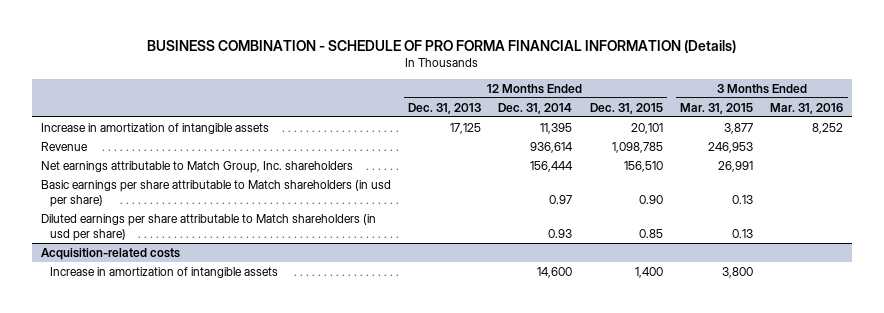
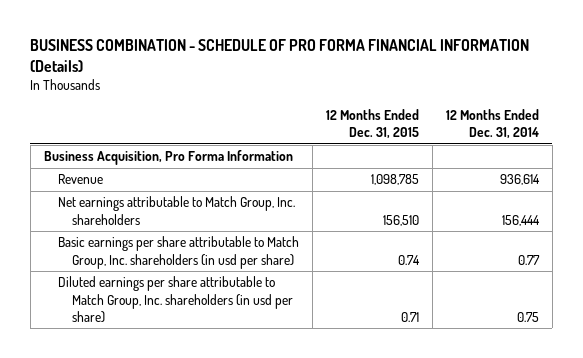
- | 12 Months Ended Dec. 31, 2013 | 12 Months Ended Dec. 31, 2014 | 12 Months Ended Dec. 31, 2015 | 3 Months Ended Mar. 31, 2015 | 3 Months Ended Mar. 31, 2016
+ | 12 Months Ended Dec. 31, 2015 | 12 Months Ended Dec. 31, 2014
- Increase in amortization of intangible assets | 17,125 | 11,395 | 20,101 | 3,877 | 8,252
+ Business Acquisition, Pro Forma Information
- Basic earnings per share attributable to Match shareholders (in usd per share) | | 0.97 | 0.90 | 0.13 |
- Diluted earnings per share attributable to Match shareholders (in usd per share) | | 0.93 | 0.85 | 0.13 |
- Acquisition-related costs
- Increase in amortization of intangible assets | | 14,600 | 1,400 | 3,800 |
+ Basic earnings per share attributable to Match Group, Inc. shareholders (in usd per share) | 0.74 | 0.77
+ Diluted earnings per share attributable to Match Group, Inc. shareholders (in usd per share) | 0.71 | 0.75

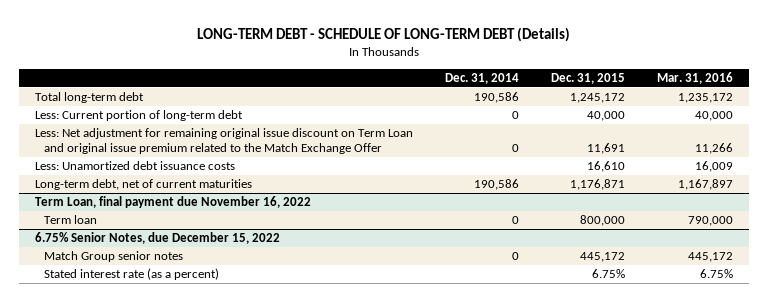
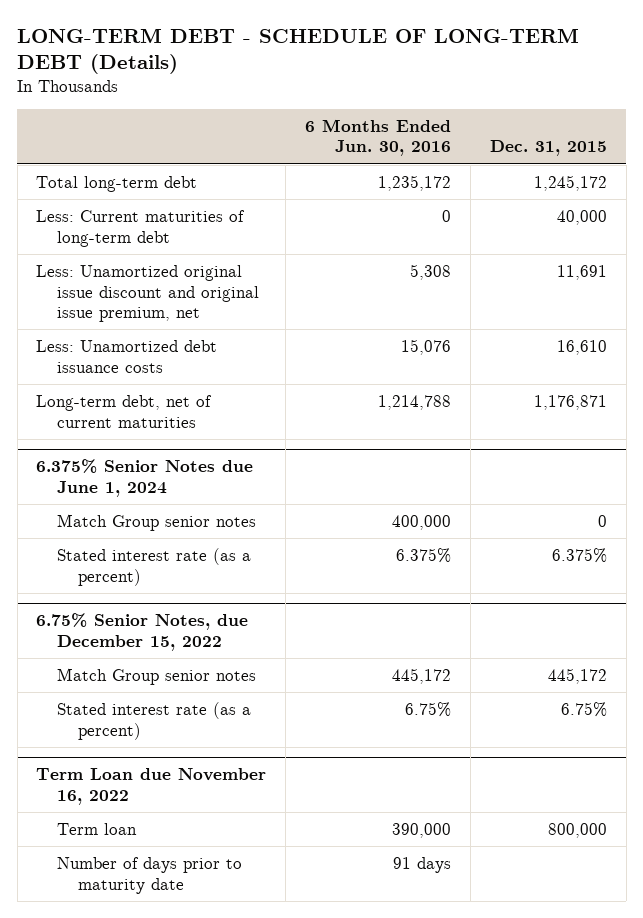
- | Dec. 31, 2014 | Dec. 31, 2015 | Mar. 31, 2016
+ | 6 Months Ended Jun. 30, 2016 | Dec. 31, 2015
- Less: Current portion of long-term debt | 0 | 40,000 | 40,000
- Less: Net adjustment for remaining original issue discount on Term Loan and original issue premium related to the Match Exchange Offer | 0 | 11,691 | 11,266
+ Less: Current maturities of long-term debt | 0 | 40,000
+ Less: Unamortized original issue discount and original issue premium, net | 5,308 | 11,691
- Term Loan, final payment due November 16, 2022
- Term loan | 0 | 800,000 | 790,000
+ 6.375% Senior Notes due June 1, 2024
+ Match Group senior notes | 400,000 | 0
+ Stated interest rate (as a percent) | 6.375% | 6.375%
+ Term Loan due November 16, 2022
+ Term loan | 390,000 | 800,000
+ Number of days prior to maturity date | 91 days |

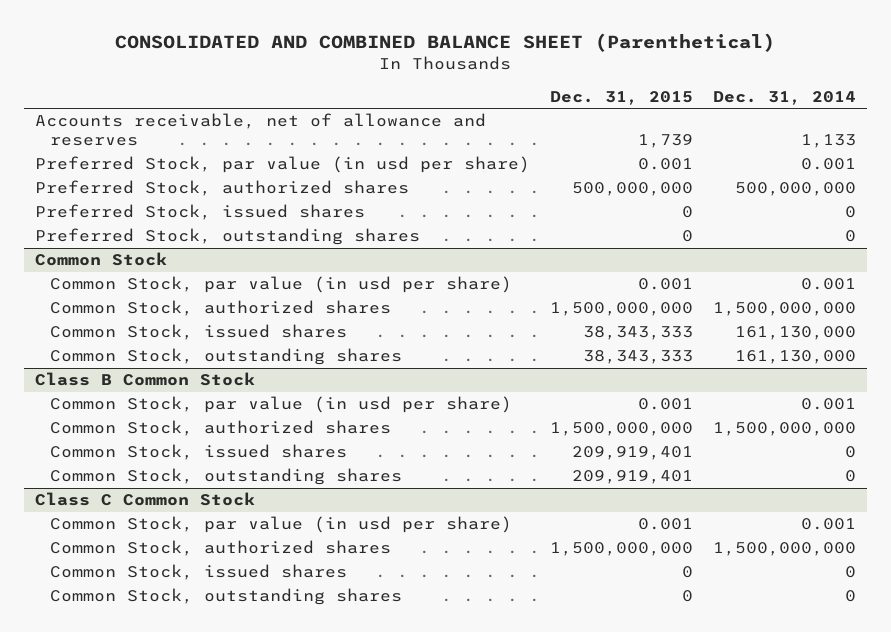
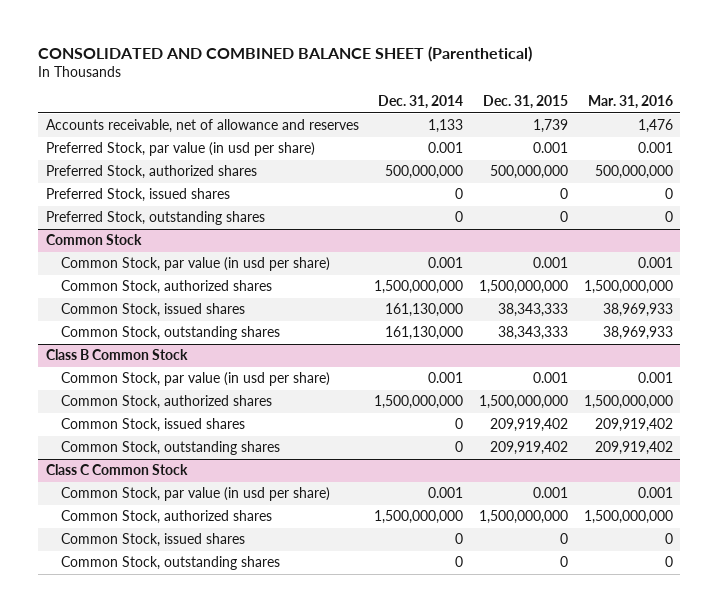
- | Dec. 31, 2015 | Dec. 31, 2014
+ | Dec. 31, 2014 | Dec. 31, 2015 | Mar. 31, 2016
@ Class B Common Stock
- Common Stock, issued shares | 209,919,401 | 0
- Common Stock, outstanding shares | 209,919,401 | 0
+ Common Stock, issued shares | 0 | 209,919,402 | 209,919,402
+ Common Stock, outstanding shares | 0 | 209,919,402 | 209,919,402

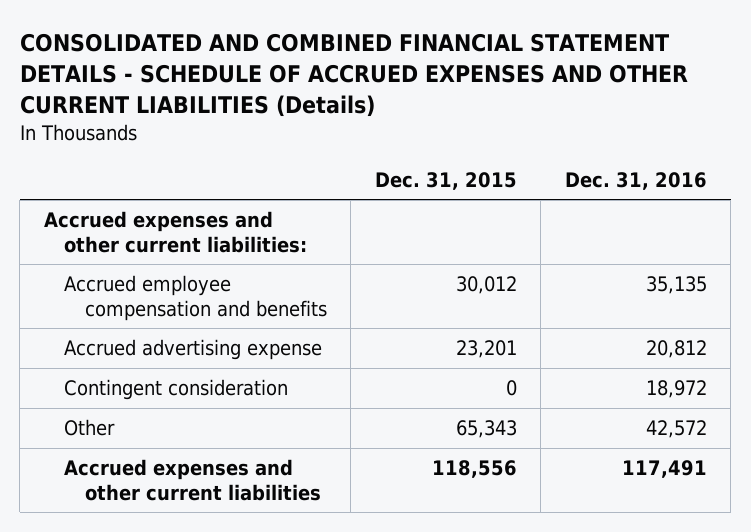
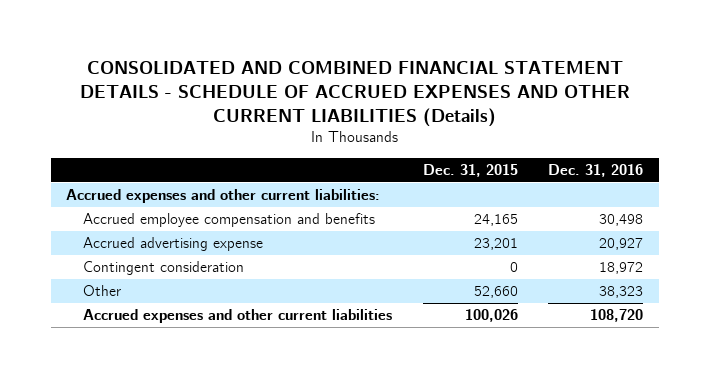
- Accrued employee compensation and benefits | 30,012 | 35,135
- Accrued advertising expense | 23,201 | 20,812
+ Accrued employee compensation and benefits | 24,165 | 30,498
+ Accrued advertising expense | 23,201 | 20,927
- Other | 65,343 | 42,572
- Accrued expenses and other current liabilities | 118,556 | 117,491
+ Other | 52,660 | 38,323
+ Accrued expenses and other current liabilities | 100,026 | 108,720

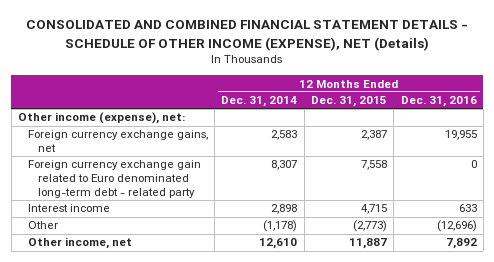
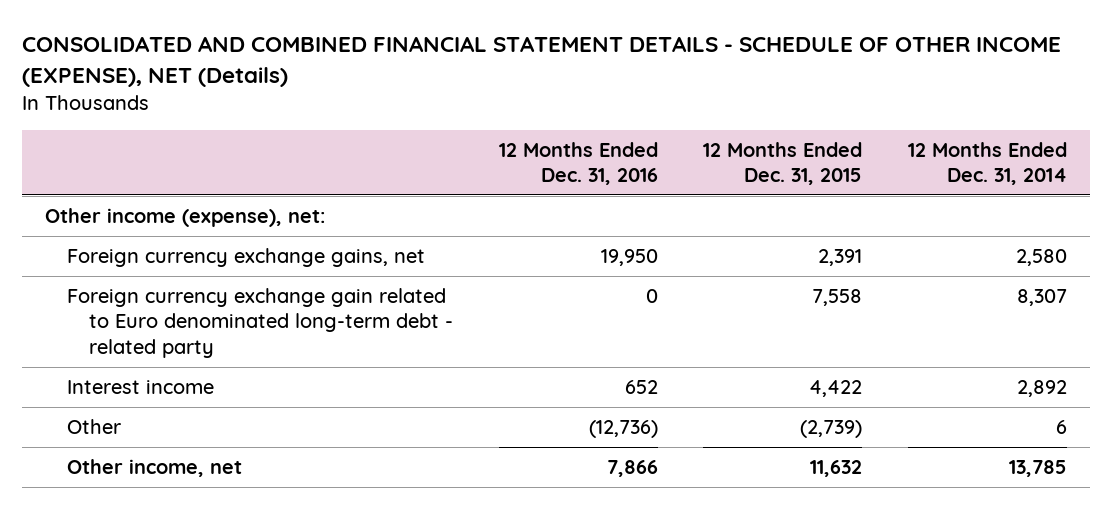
- | 12 Months Ended Dec. 31, 2014 | 12 Months Ended Dec. 31, 2015 | 12 Months Ended Dec. 31, 2016
+ | 12 Months Ended Dec. 31, 2016 | 12 Months Ended Dec. 31, 2015 | 12 Months Ended Dec. 31, 2014
- Foreign currency exchange gains, net | 2,583 | 2,387 | 19,955
+ Foreign currency exchange gains, net | 19,950 | 2,391 | 2,580
- Interest income | 2,898 | 4,715 | 633
- Other | (1,178) | (2,773) | (12,696)
- Other income, net | 12,610 | 11,887 | 7,892
+ Interest income | 652 | 4,422 | 2,892
+ Other | (12,736) | (2,739) | 6
+ Other income, net | 7,866 | 11,632 | 13,785

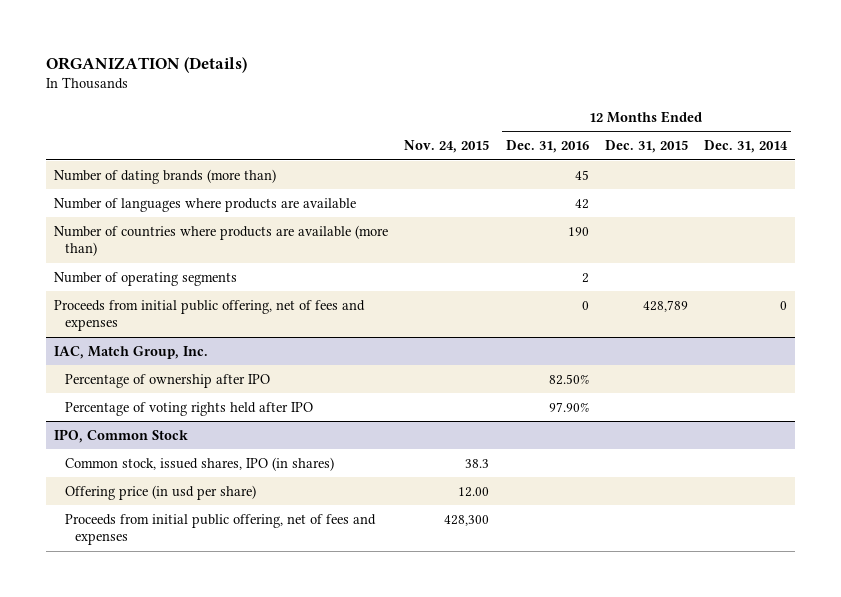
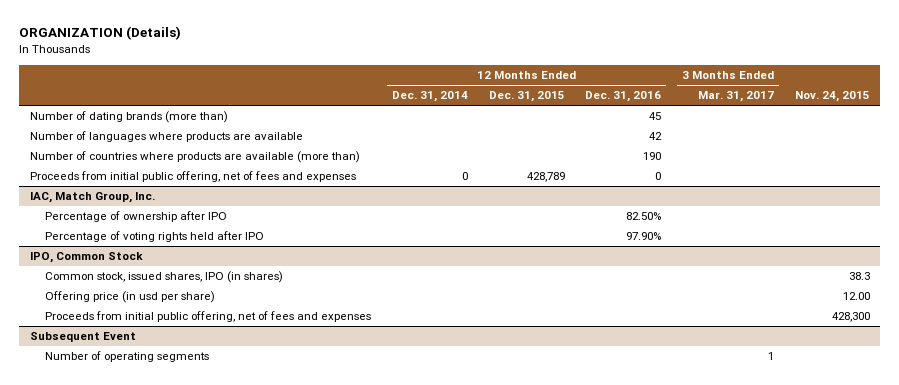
- | Nov. 24, 2015 | 12 Months Ended Dec. 31, 2016 | 12 Months Ended Dec. 31, 2015 | 12 Months Ended Dec. 31, 2014
+ | 12 Months Ended Dec. 31, 2014 | 12 Months Ended Dec. 31, 2015 | 12 Months Ended Dec. 31, 2016 | 3 Months Ended Mar. 31, 2017 | Nov. 24, 2015
- Number of operating segments | | 2 | |
+ Subsequent Event
+ Number of operating segments | | | | 1 |

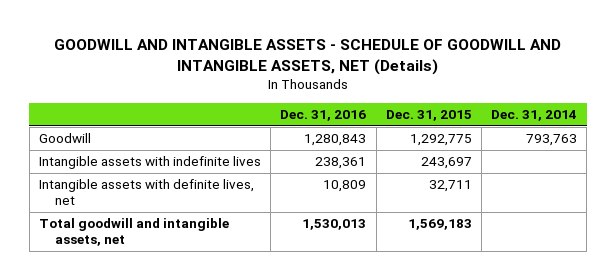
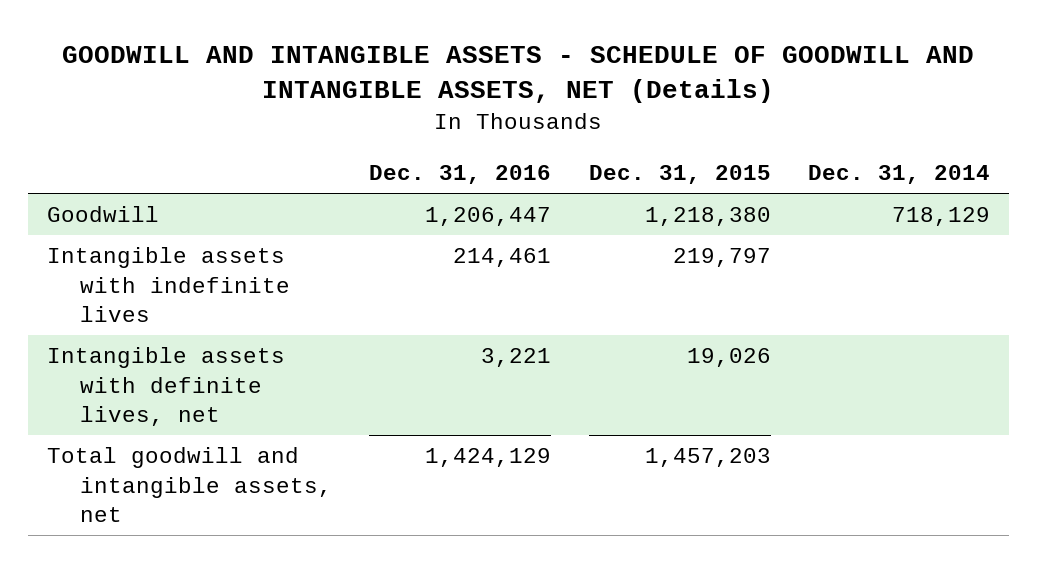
- Goodwill | 1,280,843 | 1,292,775 | 793,763
- Intangible assets with indefinite lives | 238,361 | 243,697 |
- Intangible assets with definite lives, net | 10,809 | 32,711 |
- Total goodwill and intangible assets, net | 1,530,013 | 1,569,183 |
+ Goodwill | 1,206,447 | 1,218,380 | 718,129
+ Intangible assets with indefinite lives | 214,461 | 219,797 |
+ Intangible assets with definite lives, net | 3,221 | 19,026 |
+ Total goodwill and intangible assets, net | 1,424,129 | 1,457,203 |

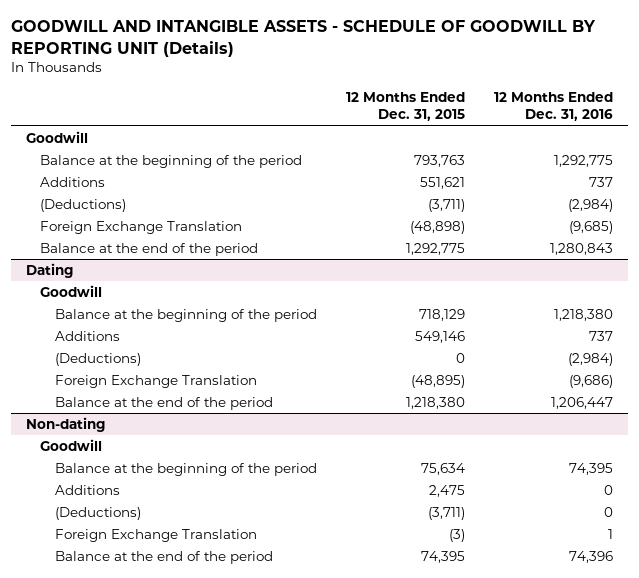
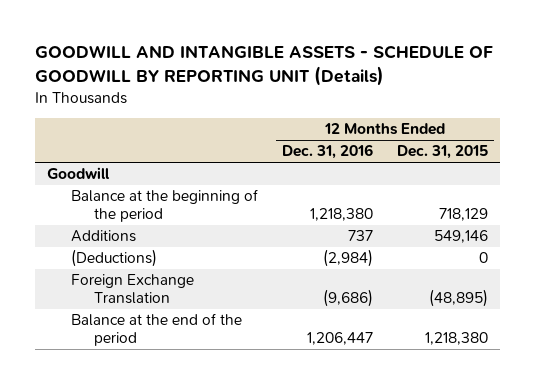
- | 12 Months Ended Dec. 31, 2015 | 12 Months Ended Dec. 31, 2016
+ | 12 Months Ended Dec. 31, 2016 | 12 Months Ended Dec. 31, 2015
- Balance at the beginning of the period | 793,763 | 1,292,775
- Additions | 551,621 | 737
- (Deductions) | (3,711) | (2,984)
- Foreign Exchange Translation | (48,898) | (9,685)
- Balance at the end of the period | 1,292,775 | 1,280,843
- Dating
- Goodwill
- Non-dating
- Goodwill
- Balance at the beginning of the period | 75,634 | 74,395
- Additions | 2,475 | 0
- (Deductions) | (3,711) | 0
- Foreign Exchange Translation | (3) | 1
- Balance at the end of the period | 74,395 | 74,396

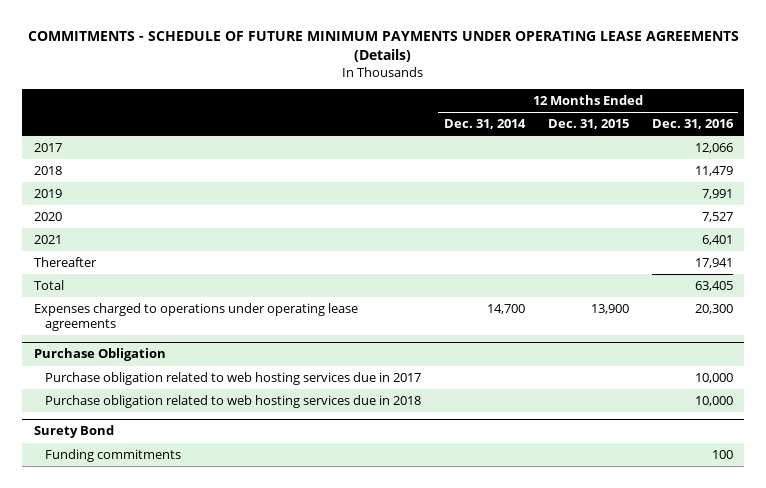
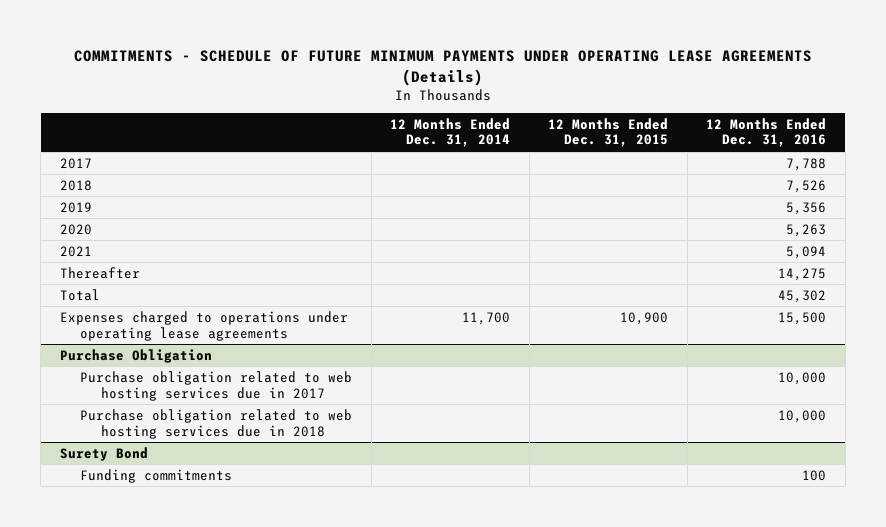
- 2017 | | | 12,066
- 2018 | | | 11,479
- 2019 | | | 7,991
- 2020 | | | 7,527
- 2021 | | | 6,401
- Thereafter | | | 17,941
- Total | | | 63,405
- Expenses charged to operations under operating lease agreements | 14,700 | 13,900 | 20,300
+ 2017 | | | 7,788
+ 2018 | | | 7,526
+ 2019 | | | 5,356
+ 2020 | | | 5,263
+ 2021 | | | 5,094
+ Thereafter | | | 14,275
+ Total | | | 45,302
+ Expenses charged to operations under operating lease agreements | 11,700 | 10,900 | 15,500

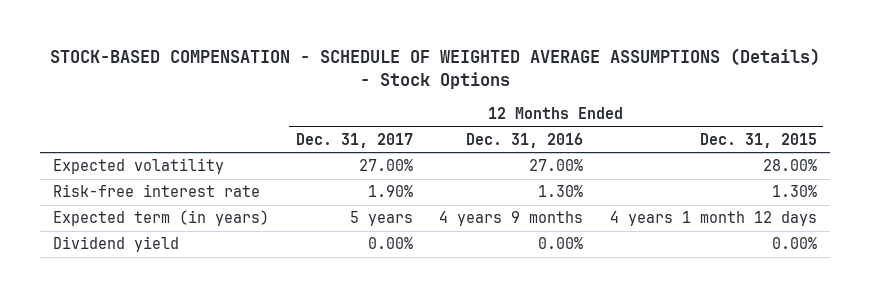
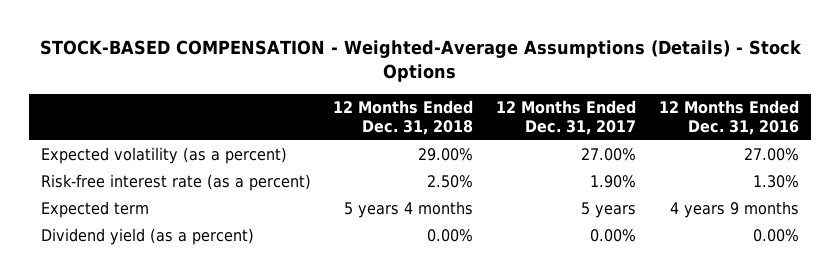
- STOCK-BASED COMPENSATION - SCHEDULE OF WEIGHTED AVERAGE ASSUMPTIONS (Details) - Stock Options
+ STOCK-BASED COMPENSATION - Weighted-Average Assumptions (Details) - Stock Options
- | 12 Months Ended Dec. 31, 2017 | 12 Months Ended Dec. 31, 2016 | 12 Months Ended Dec. 31, 2015
+ | 12 Months Ended Dec. 31, 2018 | 12 Months Ended Dec. 31, 2017 | 12 Months Ended Dec. 31, 2016
- Expected volatility | 27.00% | 27.00% | 28.00%
- Risk-free interest rate | 1.90% | 1.30% | 1.30%
- Expected term (in years) | 5 years | 4 years 9 months | 4 years 1 month 12 days
- Dividend yield | 0.00% | 0.00% | 0.00%
+ Expected volatility (as a percent) | 29.00% | 27.00% | 27.00%
+ Risk-free interest rate (as a percent) | 2.50% | 1.90% | 1.30%
+ Expected term | 5 years 4 months | 5 years | 4 years 9 months
+ Dividend yield (as a percent) | 0.00% | 0.00% | 0.00%

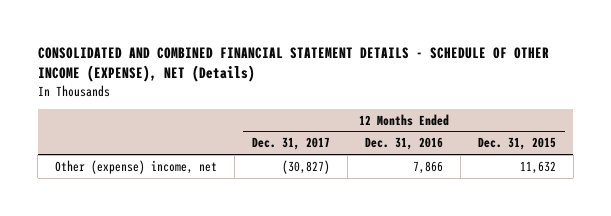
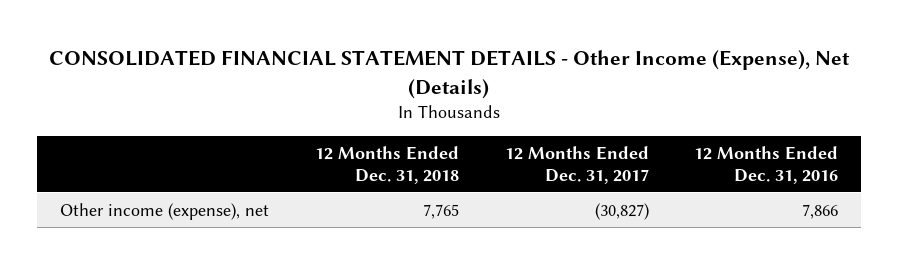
- CONSOLIDATED AND COMBINED FINANCIAL STATEMENT DETAILS - SCHEDULE OF OTHER INCOME (EXPENSE), NET (Details)
+ CONSOLIDATED FINANCIAL STATEMENT DETAILS - Other Income (Expense), Net (Details)
- | 12 Months Ended Dec. 31, 2017 | 12 Months Ended Dec. 31, 2016 | 12 Months Ended Dec. 31, 2015
+ | 12 Months Ended Dec. 31, 2018 | 12 Months Ended Dec. 31, 2017 | 12 Months Ended Dec. 31, 2016
- Other (expense) income, net | (30,827) | 7,866 | 11,632
+ Other income (expense), net | 7,765 | (30,827) | 7,866

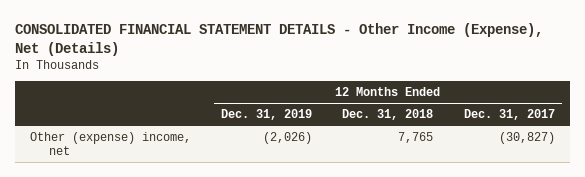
- | 12 Months Ended Dec. 31, 2018 | 12 Months Ended Dec. 31, 2017 | 12 Months Ended Dec. 31, 2016
+ | 12 Months Ended Dec. 31, 2019 | 12 Months Ended Dec. 31, 2018 | 12 Months Ended Dec. 31, 2017
- Other income (expense), net | 7,765 | (30,827) | 7,866
+ Other (expense) income, net | (2,026) | 7,765 | (30,827)

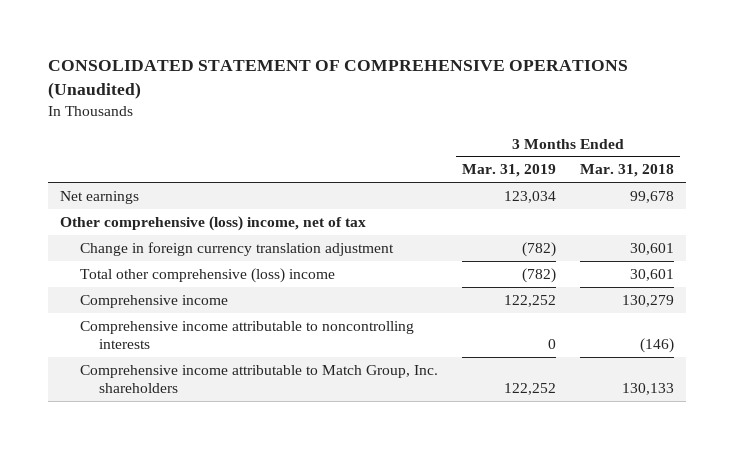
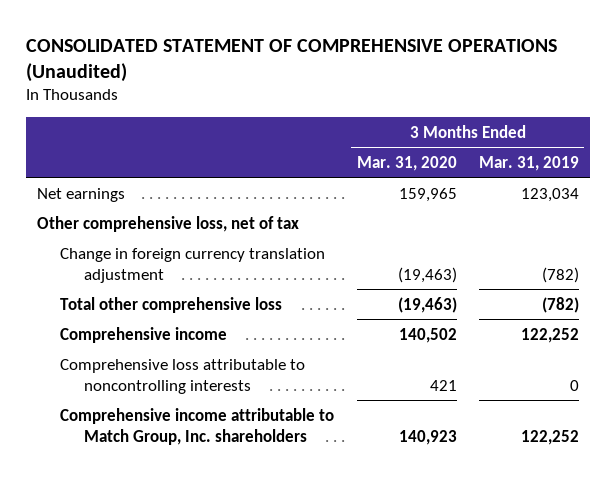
- | 3 Months Ended Mar. 31, 2019 | 3 Months Ended Mar. 31, 2018
+ | 3 Months Ended Mar. 31, 2020 | 3 Months Ended Mar. 31, 2019
- Other comprehensive (loss) income, net of tax
+ Other comprehensive loss, net of tax
- Total other comprehensive (loss) income | (782) | 30,601
+ Total other comprehensive loss | (19,463) | (782)
- Comprehensive income attributable to noncontrolling interests | 0 | (146)
+ Comprehensive loss attributable to noncontrolling interests | 421 | 0

